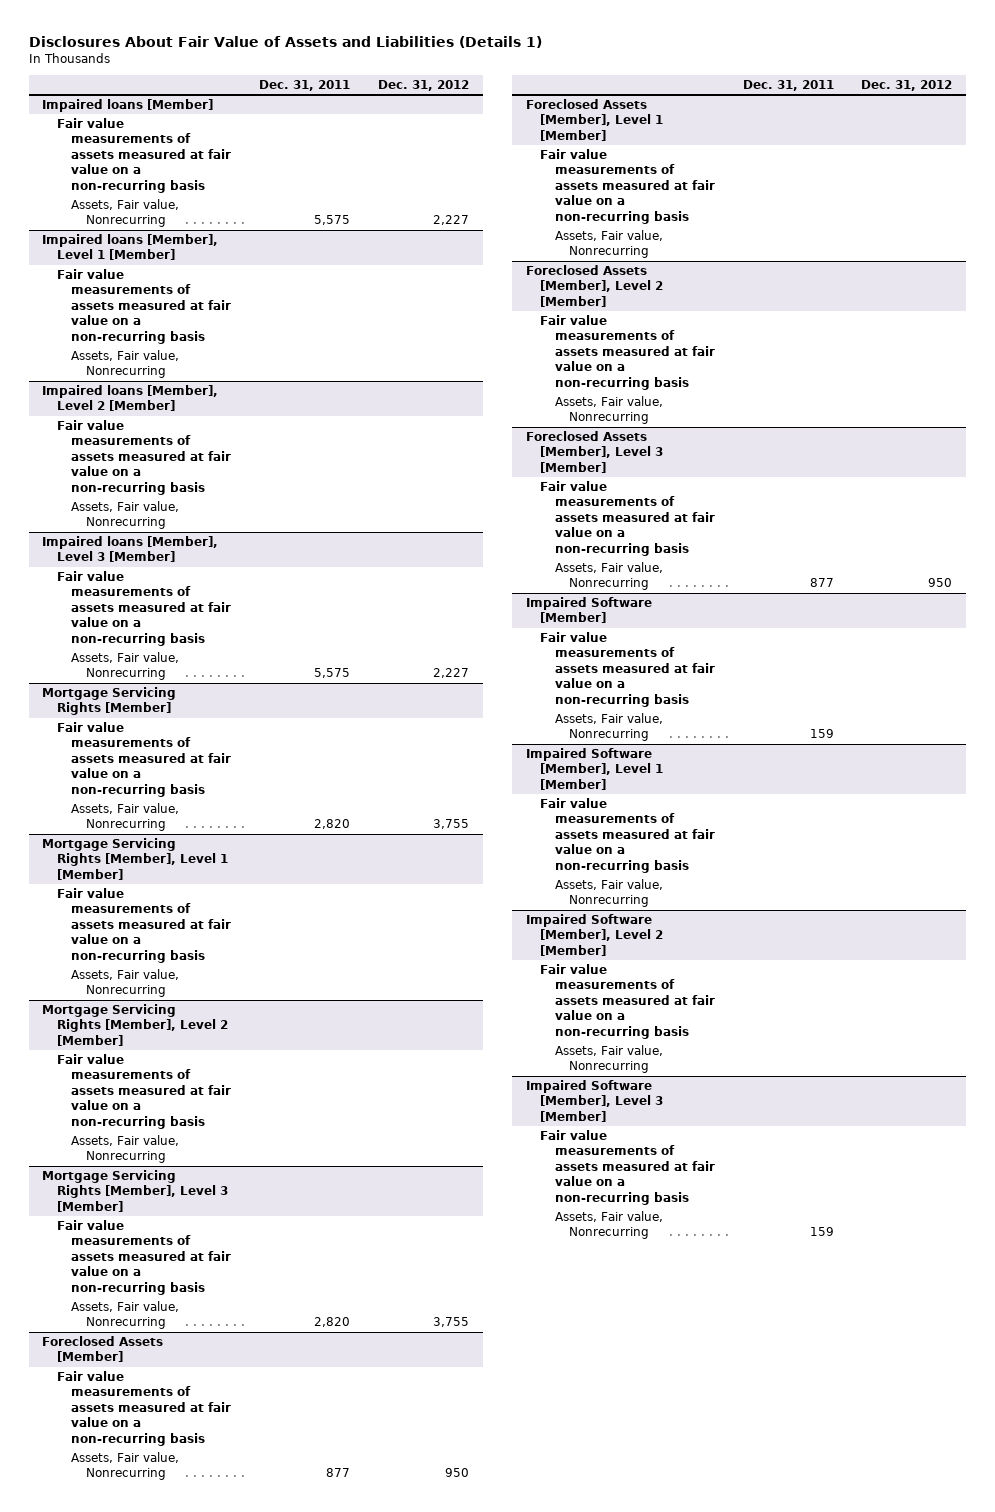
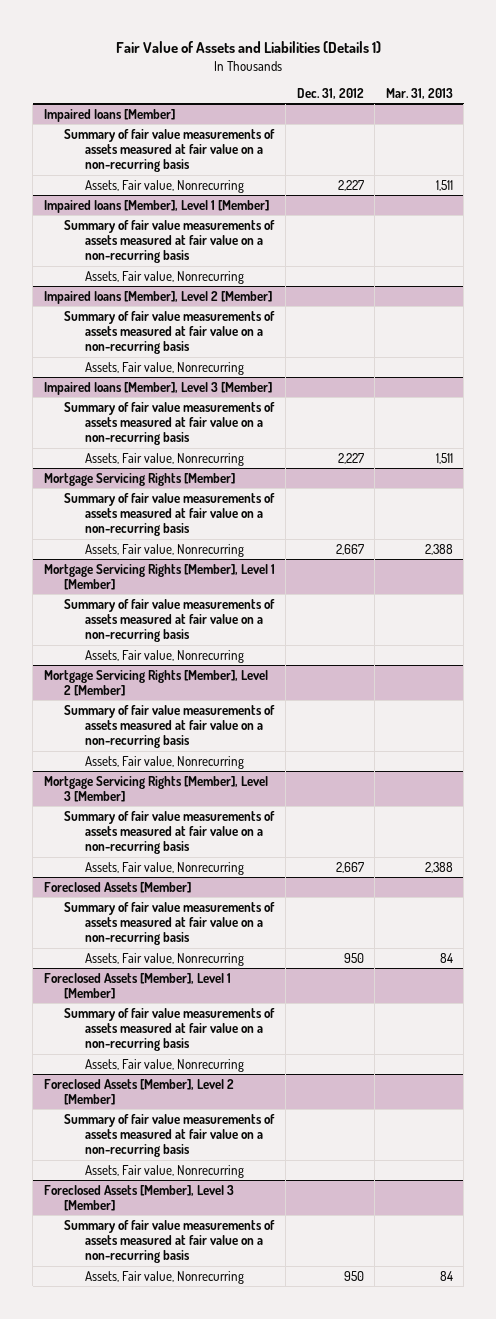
- Disclosures About Fair Value of Assets and Liabilities (Details 1)
+ Fair Value of Assets and Liabilities (Details 1)
- | Dec. 31, 2011 | Dec. 31, 2012
+ | Dec. 31, 2012 | Mar. 31, 2013
@ Impaired loans [Member]
- Fair value measurements of assets measured at fair value on a non-recurring basis
+ Summary of fair value measurements of assets measured at fair value on a non-recurring basis
@ Impaired loans [Member], Level 1 [Member]
- Fair value measurements of assets measured at fair value on a non-recurring basis
+ Summary of fair value measurements of assets measured at fair value on a non-recurring basis
@ Impaired loans [Member], Level 2 [Member]
- Fair value measurements of assets measured at fair value on a non-recurring basis
+ Summary of fair value measurements of assets measured at fair value on a non-recurring basis
@ Impaired loans [Member], Level 3 [Member]
- Fair value measurements of assets measured at fair value on a non-recurring basis
+ Summary of fair value measurements of assets measured at fair value on a non-recurring basis
@ Mortgage Servicing Rights [Member]
- Fair value measurements of assets measured at fair value on a non-recurring basis
- Assets, Fair value, Nonrecurring | 2,820 | 3,755
+ Summary of fair value measurements of assets measured at fair value on a non-recurring basis
+ Assets, Fair value, Nonrecurring | 2,667 | 2,388
@ Mortgage Servicing Rights [Member], Level 1 [Member]
- Fair value measurements of assets measured at fair value on a non-recurring basis
+ Summary of fair value measurements of assets measured at fair value on a non-recurring basis
@ Mortgage Servicing Rights [Member], Level 2 [Member]
- Fair value measurements of assets measured at fair value on a non-recurring basis
+ Summary of fair value measurements of assets measured at fair value on a non-recurring basis
@ Mortgage Servicing Rights [Member], Level 3 [Member]
- Fair value measurements of assets measured at fair value on a non-recurring basis
- Assets, Fair value, Nonrecurring | 2,820 | 3,755
+ Summary of fair value measurements of assets measured at fair value on a non-recurring basis
+ Assets, Fair value, Nonrecurring | 2,667 | 2,388
@ Foreclosed Assets [Member]
- Fair value measurements of assets measured at fair value on a non-recurring basis
+ Summary of fair value measurements of assets measured at fair value on a non-recurring basis
@ Foreclosed Assets [Member], Level 1 [Member]
- Fair value measurements of assets measured at fair value on a non-recurring basis
+ Summary of fair value measurements of assets measured at fair value on a non-recurring basis
@ Foreclosed Assets [Member], Level 2 [Member]
- Fair value measurements of assets measured at fair value on a non-recurring basis
+ Summary of fair value measurements of assets measured at fair value on a non-recurring basis
@ Foreclosed Assets [Member], Level 3 [Member]
- Fair value measurements of assets measured at fair value on a non-recurring basis
+ Summary of fair value measurements of assets measured at fair value on a non-recurring basis
- Impaired Software [Member]
- Fair value measurements of assets measured at fair value on a non-recurring basis
- Assets, Fair value, Nonrecurring | 159 |
- Impaired Software [Member], Level 1 [Member]
- Fair value measurements of assets measured at fair value on a non-recurring basis
- Assets, Fair value, Nonrecurring
- Impaired Software [Member], Level 2 [Member]
- Fair value measurements of assets measured at fair value on a non-recurring basis
- Assets, Fair value, Nonrecurring
- Impaired Software [Member], Level 3 [Member]
- Fair value measurements of assets measured at fair value on a non-recurring basis
- Assets, Fair value, Nonrecurring | 159 |

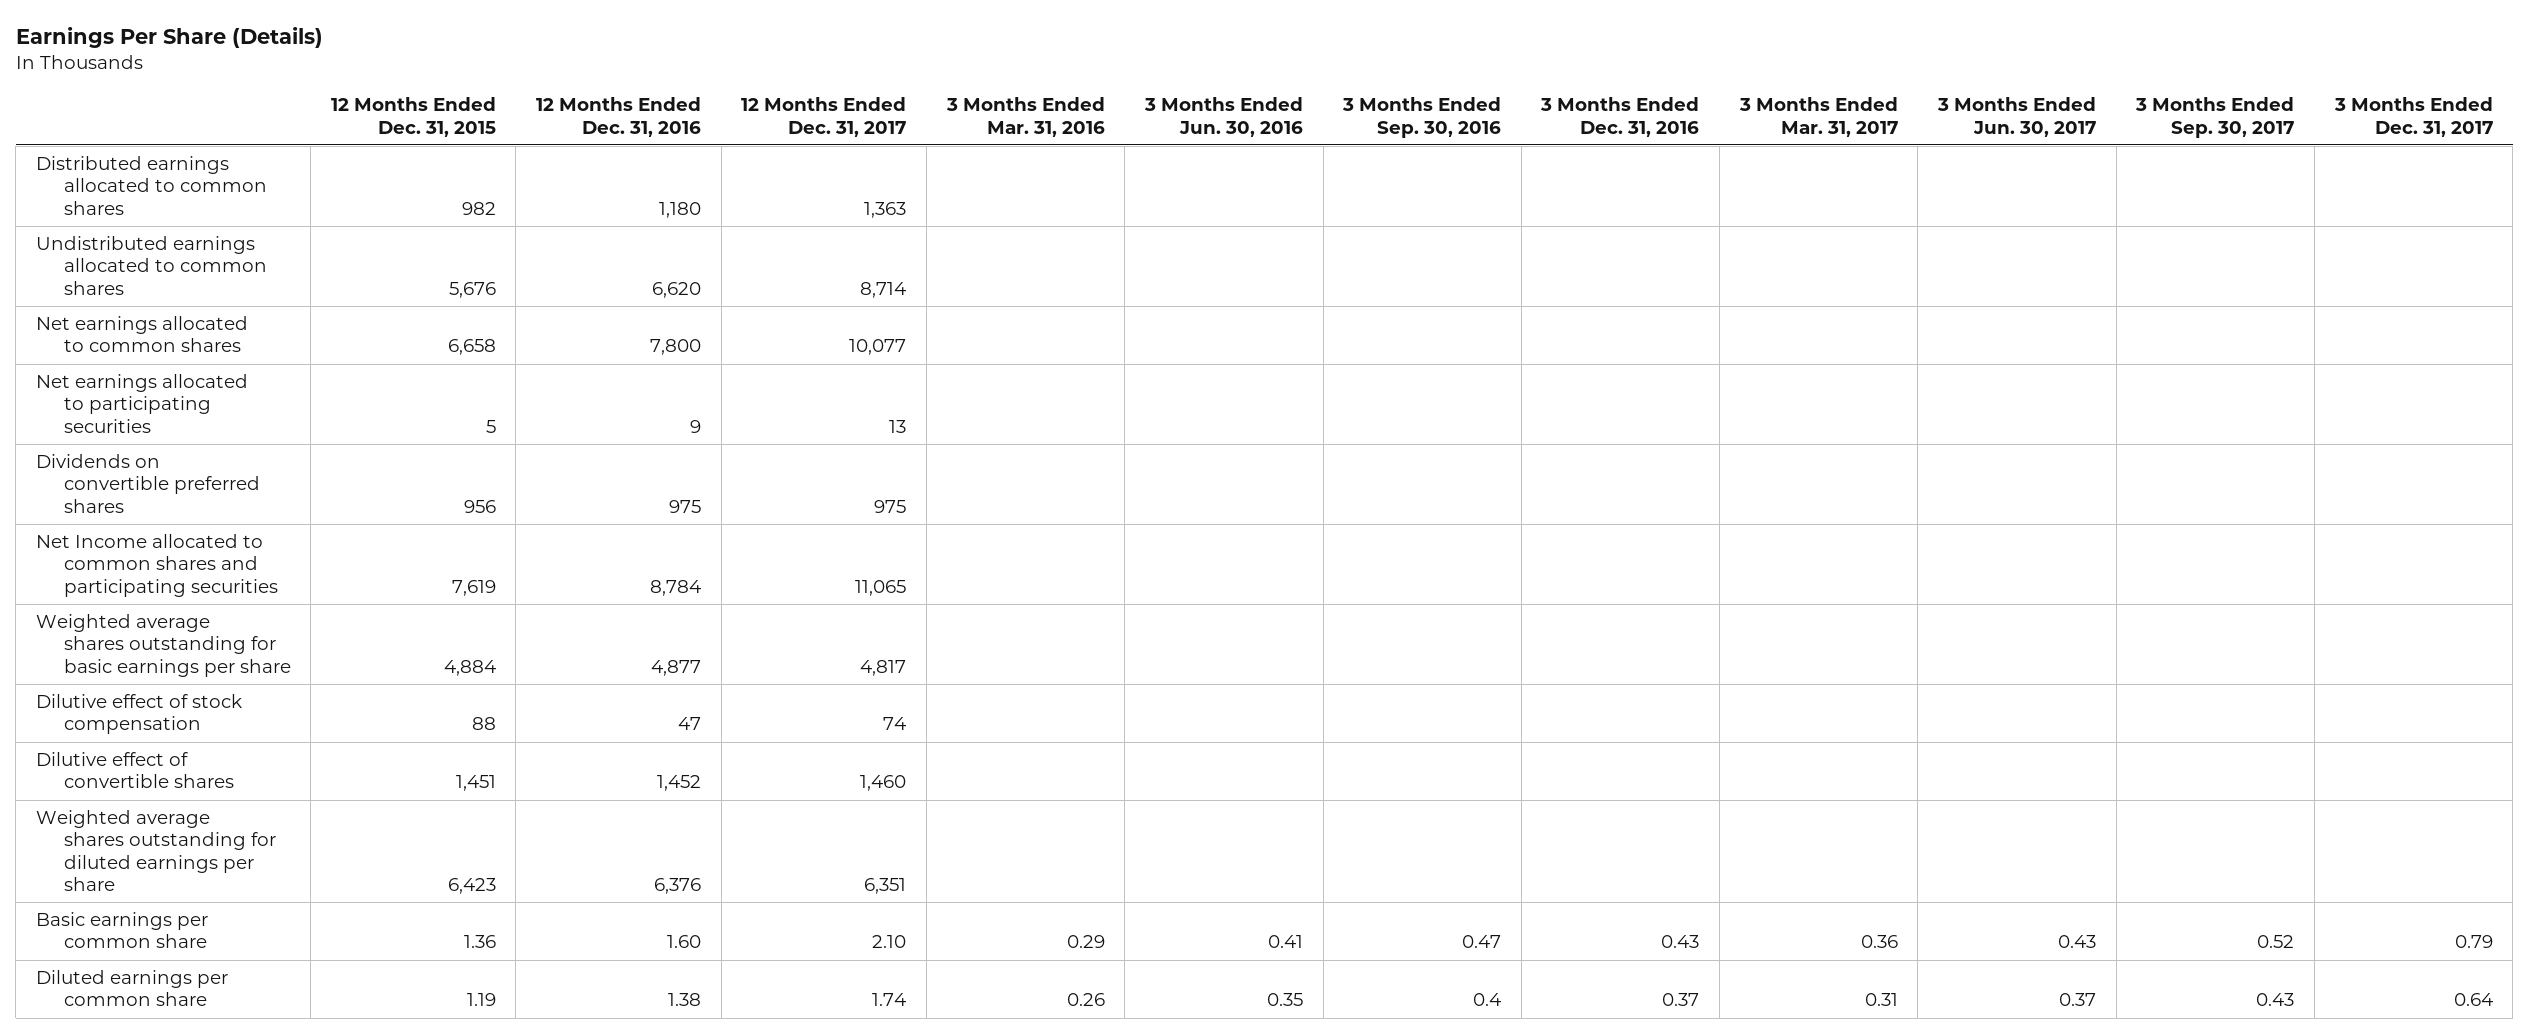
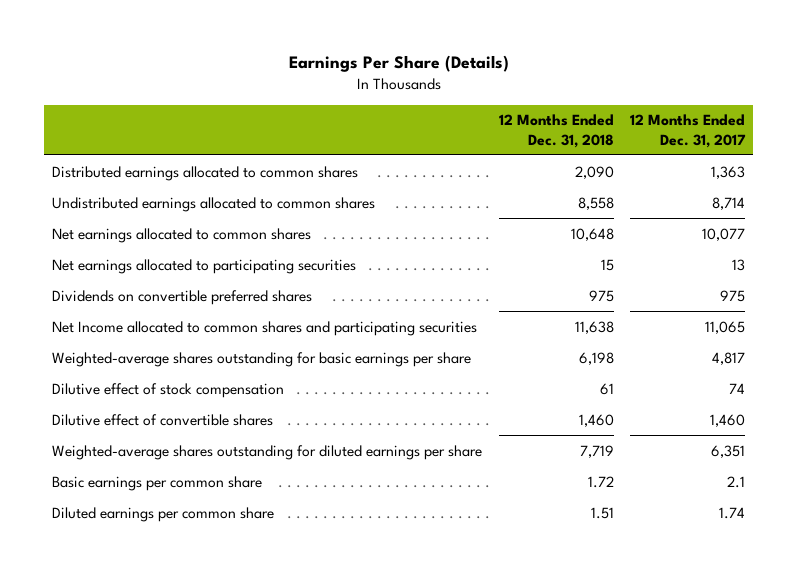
- | 12 Months Ended Dec. 31, 2015 | 12 Months Ended Dec. 31, 2016 | 12 Months Ended Dec. 31, 2017 | 3 Months Ended Mar. 31, 2016 | 3 Months Ended Jun. 30, 2016 | 3 Months Ended Sep. 30, 2016 | 3 Months Ended Dec. 31, 2016 | 3 Months Ended Mar. 31, 2017 | 3 Months Ended Jun. 30, 2017 | 3 Months Ended Sep. 30, 2017 | 3 Months Ended Dec. 31, 2017
+ | 12 Months Ended Dec. 31, 2018 | 12 Months Ended Dec. 31, 2017
- Weighted average shares outstanding for basic earnings per share | 4,884 | 4,877 | 4,817 | | | | | | | |
+ Weighted-average shares outstanding for basic earnings per share | 6,198 | 4,817
- Weighted average shares outstanding for diluted earnings per share | 6,423 | 6,376 | 6,351 | | | | | | | |
- Basic earnings per common share | 1.36 | 1.60 | 2.10 | 0.29 | 0.41 | 0.47 | 0.43 | 0.36 | 0.43 | 0.52 | 0.79
+ Weighted-average shares outstanding for diluted earnings per share | 7,719 | 6,351
+ Basic earnings per common share | 1.72 | 2.1

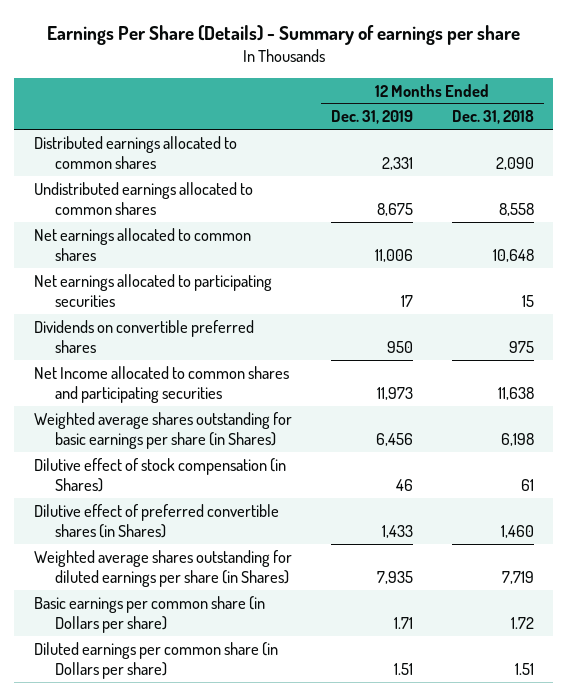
- Earnings Per Share (Details)
+ Earnings Per Share (Details) - Summary of earnings per share
- | 12 Months Ended Dec. 31, 2018 | 12 Months Ended Dec. 31, 2017
+ | 12 Months Ended Dec. 31, 2019 | 12 Months Ended Dec. 31, 2018
- Weighted-average shares outstanding for basic earnings per share | 6,198 | 4,817
- Dilutive effect of stock compensation | 61 | 74
- Dilutive effect of convertible shares | 1,460 | 1,460
- Weighted-average shares outstanding for diluted earnings per share | 7,719 | 6,351
- Basic earnings per common share | 1.72 | 2.1
- Diluted earnings per common share | 1.51 | 1.74
+ Weighted average shares outstanding for basic earnings per share (in Shares) | 6,456 | 6,198
+ Dilutive effect of stock compensation (in Shares) | 46 | 61
+ Dilutive effect of preferred convertible shares (in Shares) | 1,433 | 1,460
+ Weighted average shares outstanding for diluted earnings per share (in Shares) | 7,935 | 7,719
+ Basic earnings per common share (in Dollars per share) | 1.71 | 1.72
+ Diluted earnings per common share (in Dollars per share) | 1.51 | 1.51

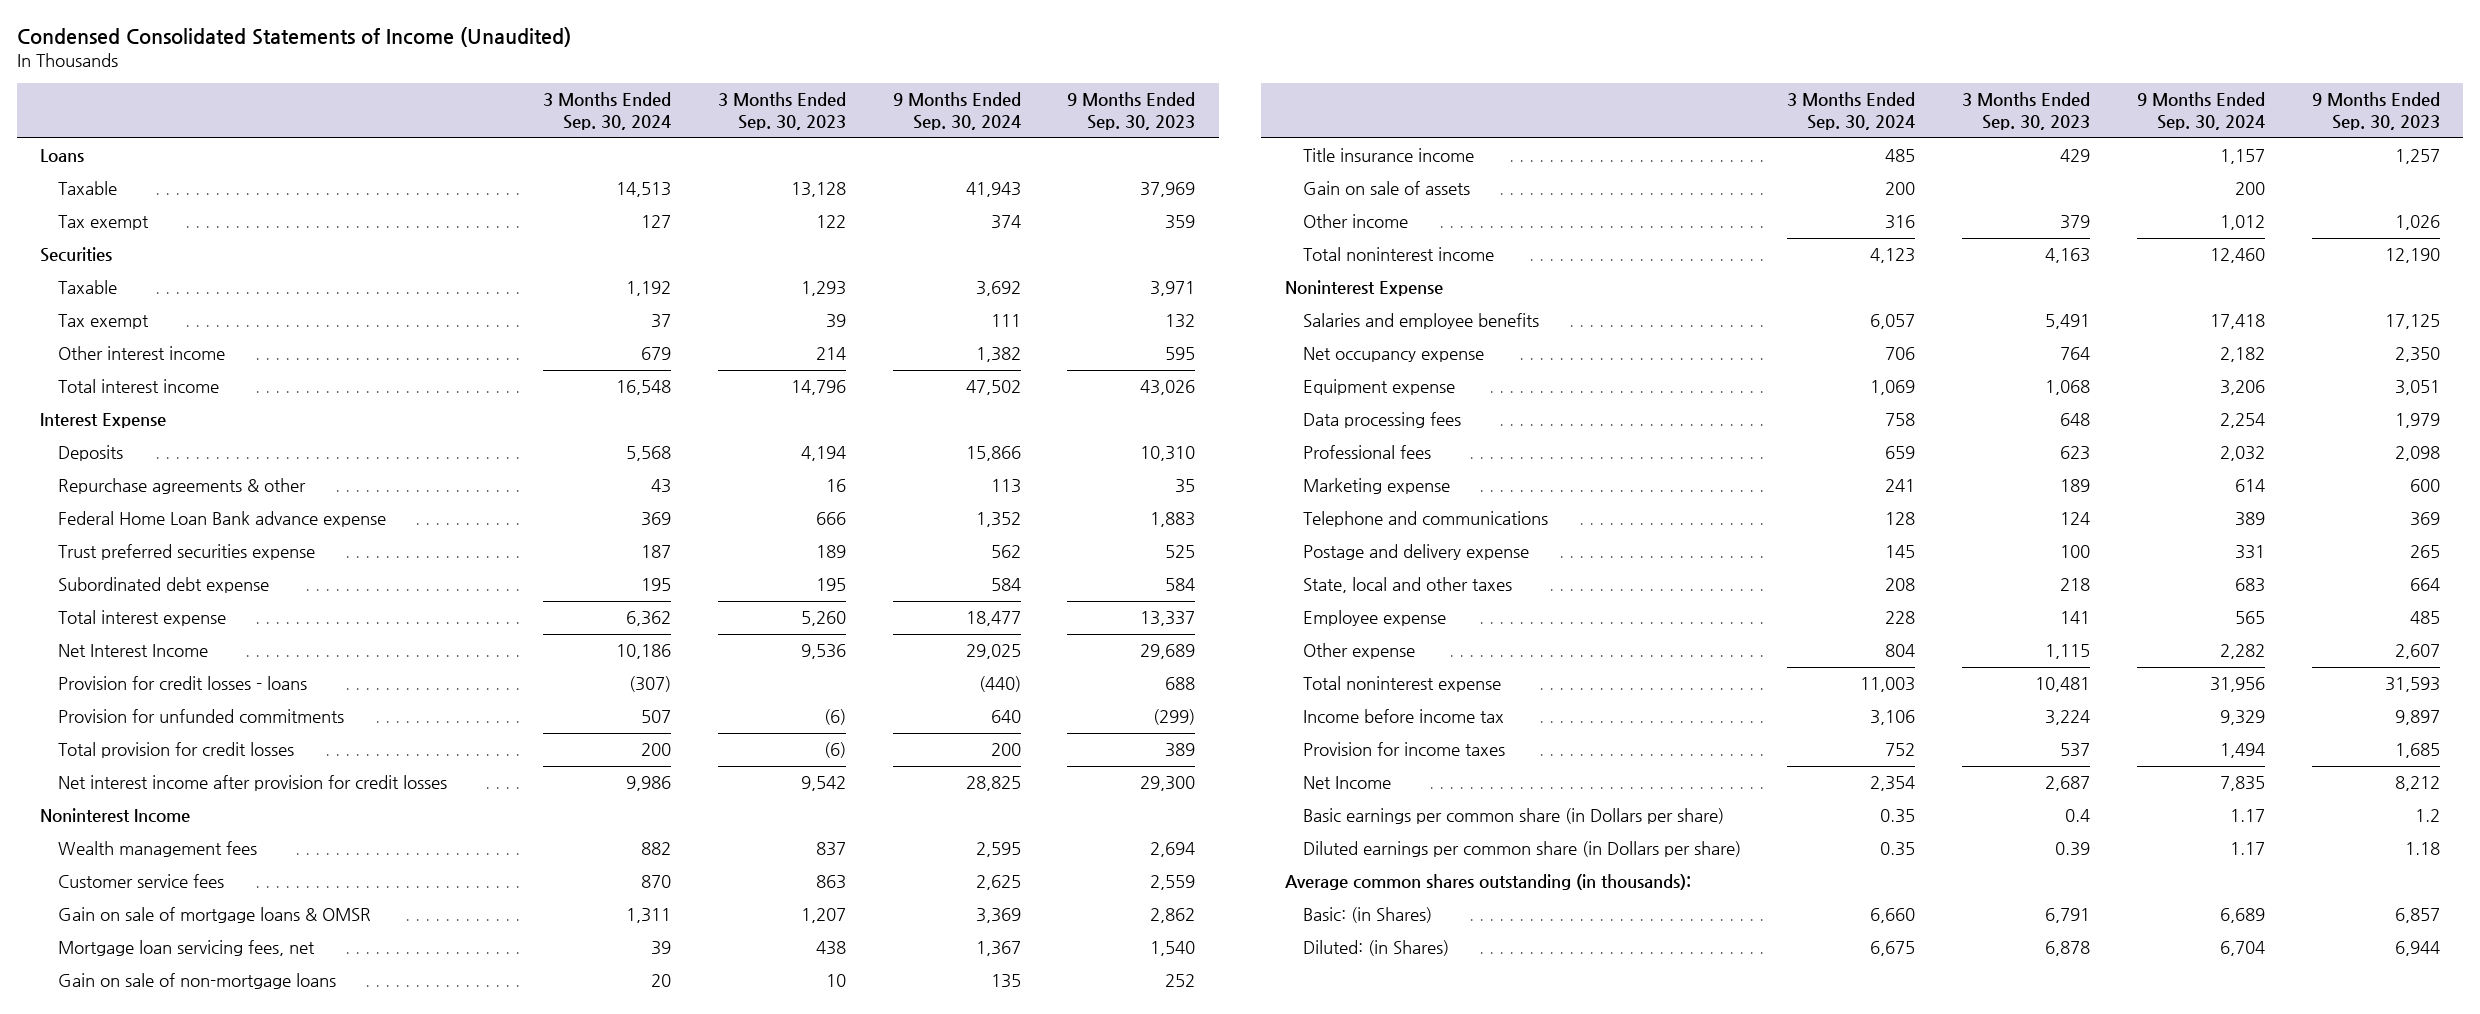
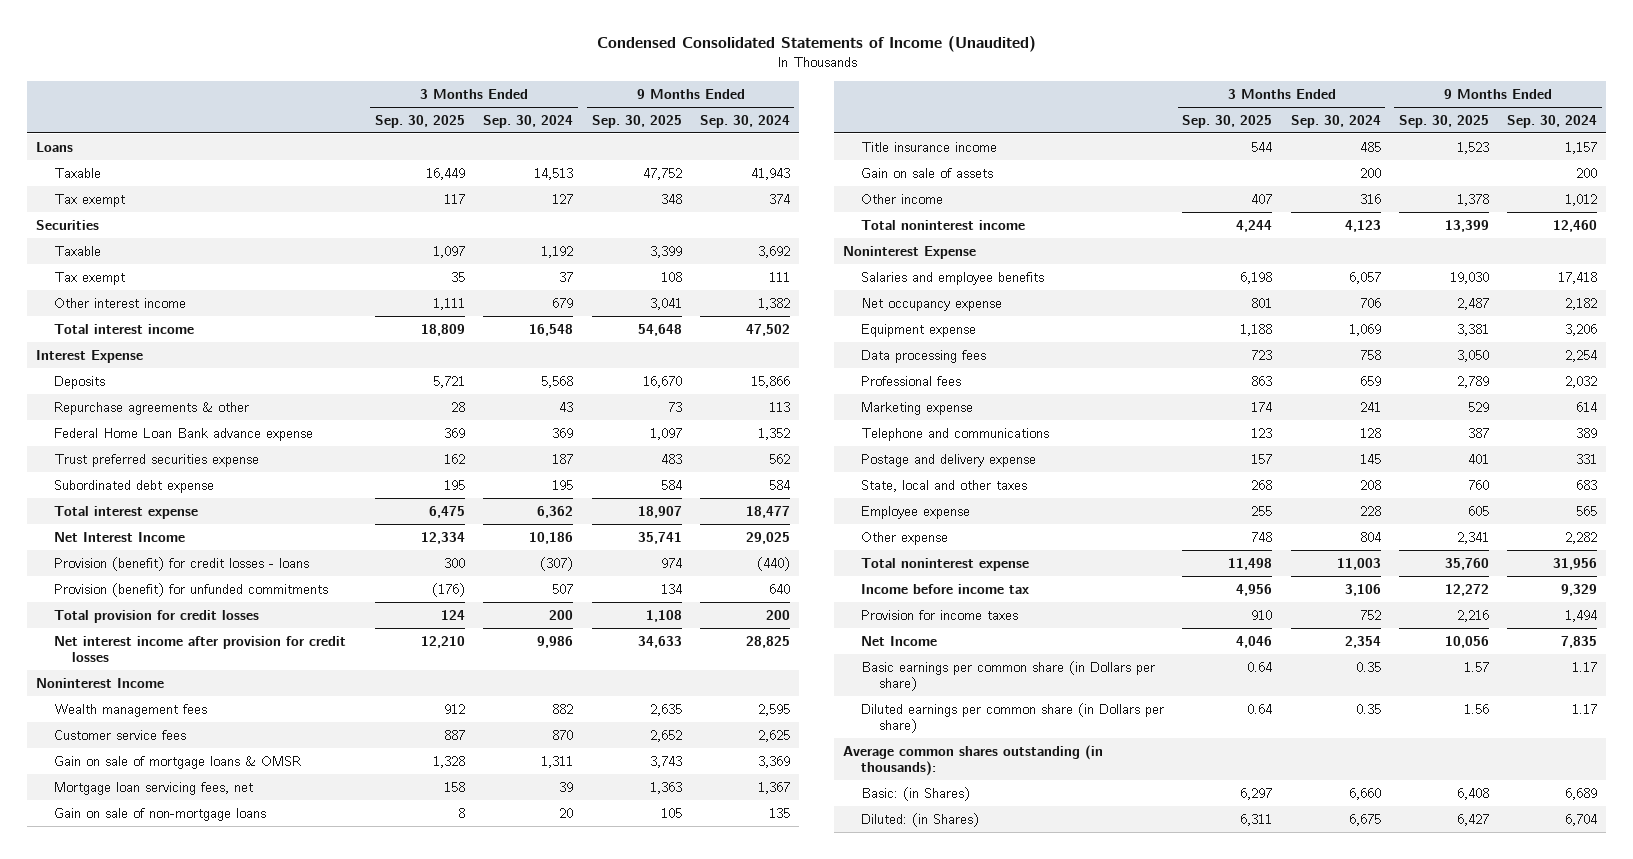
- | 3 Months Ended Sep. 30, 2024 | 3 Months Ended Sep. 30, 2023 | 9 Months Ended Sep. 30, 2024 | 9 Months Ended Sep. 30, 2023
+ | 3 Months Ended Sep. 30, 2025 | 3 Months Ended Sep. 30, 2024 | 9 Months Ended Sep. 30, 2025 | 9 Months Ended Sep. 30, 2024
- Provision for credit losses - loans | (307) | | (440) | 688
- Provision for unfunded commitments | 507 | (6) | 640 | (299)
+ Provision (benefit) for credit losses - loans | 300 | (307) | 974 | (440)
+ Provision (benefit) for unfunded commitments | (176) | 507 | 134 | 640

